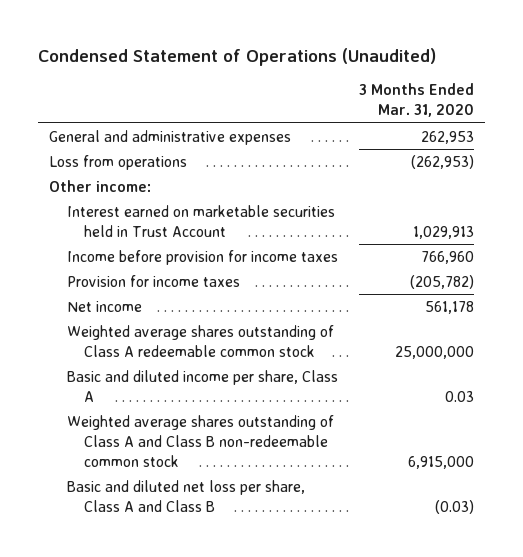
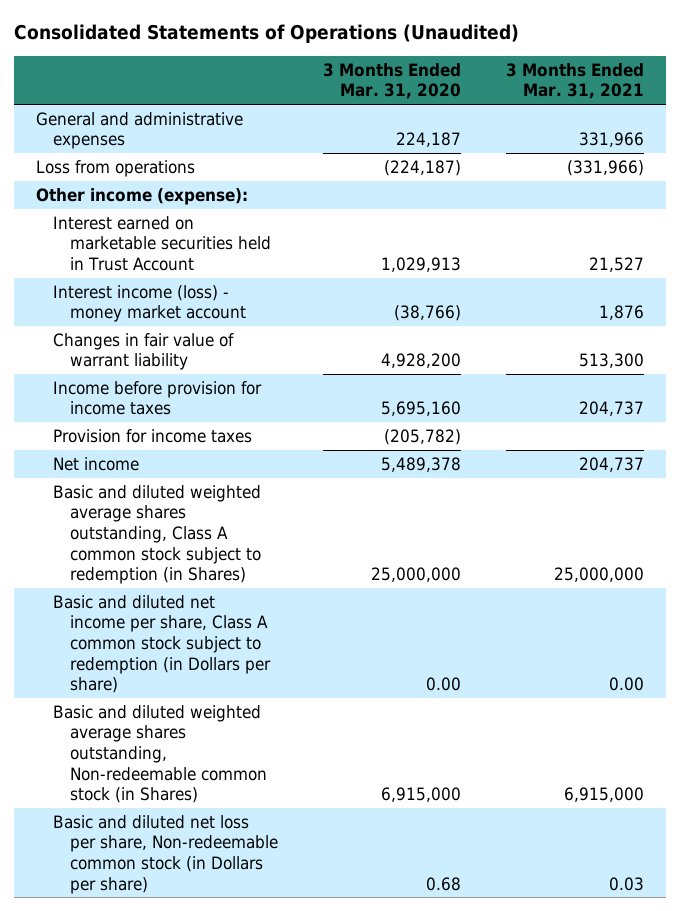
- Condensed Statement of Operations (Unaudited)
+ Consolidated Statements of Operations (Unaudited)
- | 3 Months Ended Mar. 31, 2020
+ | 3 Months Ended Mar. 31, 2020 | 3 Months Ended Mar. 31, 2021
- General and administrative expenses | 262,953
- Loss from operations | (262,953)
- Other income:
+ General and administrative expenses | 224,187 | 331,966
+ Loss from operations | (224,187) | (331,966)
+ Other income (expense):
- Income before provision for income taxes | 766,960
+ Interest income (loss) - money market account | (38,766) | 1,876
+ Changes in fair value of warrant liability | 4,928,200 | 513,300
+ Income before provision for income taxes | 5,695,160 | 204,737
- Net income | 561,178
- Weighted average shares outstanding of Class A redeemable common stock | 25,000,000
- Basic and diluted income per share, Class A | 0.03
- Weighted average shares outstanding of Class A and Class B non-redeemable common stock | 6,915,000
- Basic and diluted net loss per share, Class A and Class B | (0.03)
+ Net income | 5,489,378 | 204,737
+ Basic and diluted weighted average shares outstanding, Class A common stock subject to redemption (in Shares) | 25,000,000 | 25,000,000
+ Basic and diluted net income per share, Class A common stock subject to redemption (in Dollars per share) | 0.00 | 0.00
+ Basic and diluted weighted average shares outstanding, Non-redeemable common stock (in Shares) | 6,915,000 | 6,915,000
+ Basic and diluted net loss per share, Non-redeemable common stock (in Dollars per share) | 0.68 | 0.03

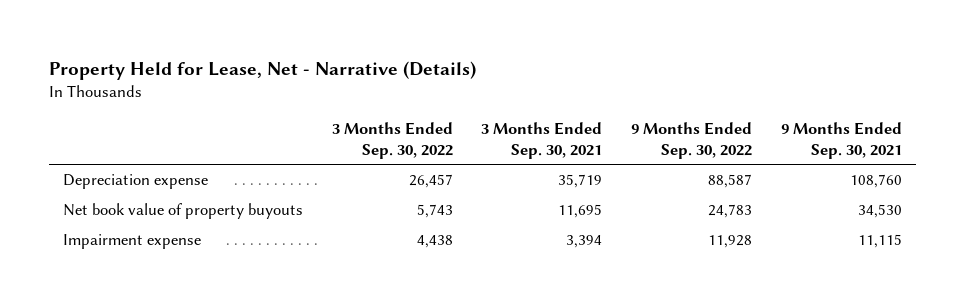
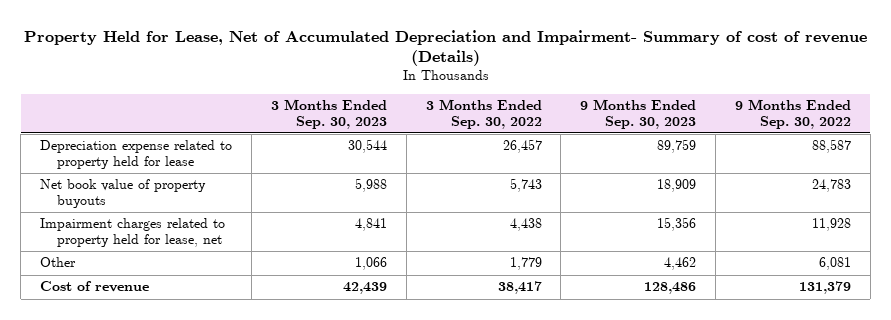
- Property Held for Lease, Net - Narrative (Details)
+ Property Held for Lease, Net of Accumulated Depreciation and Impairment- Summary of cost of revenue (Details)
- | 3 Months Ended Sep. 30, 2022 | 3 Months Ended Sep. 30, 2021 | 9 Months Ended Sep. 30, 2022 | 9 Months Ended Sep. 30, 2021
+ | 3 Months Ended Sep. 30, 2023 | 3 Months Ended Sep. 30, 2022 | 9 Months Ended Sep. 30, 2023 | 9 Months Ended Sep. 30, 2022
- Depreciation expense | 26,457 | 35,719 | 88,587 | 108,760
+ Depreciation expense related to property held for lease | 30,544 | 26,457 | 89,759 | 88,587
- Impairment expense | 4,438 | 3,394 | 11,928 | 11,115
+ Impairment charges related to property held for lease, net | 4,841 | 4,438 | 15,356 | 11,928
+ Other | 1,066 | 1,779 | 4,462 | 6,081
+ Cost of revenue | 42,439 | 38,417 | 128,486 | 131,379

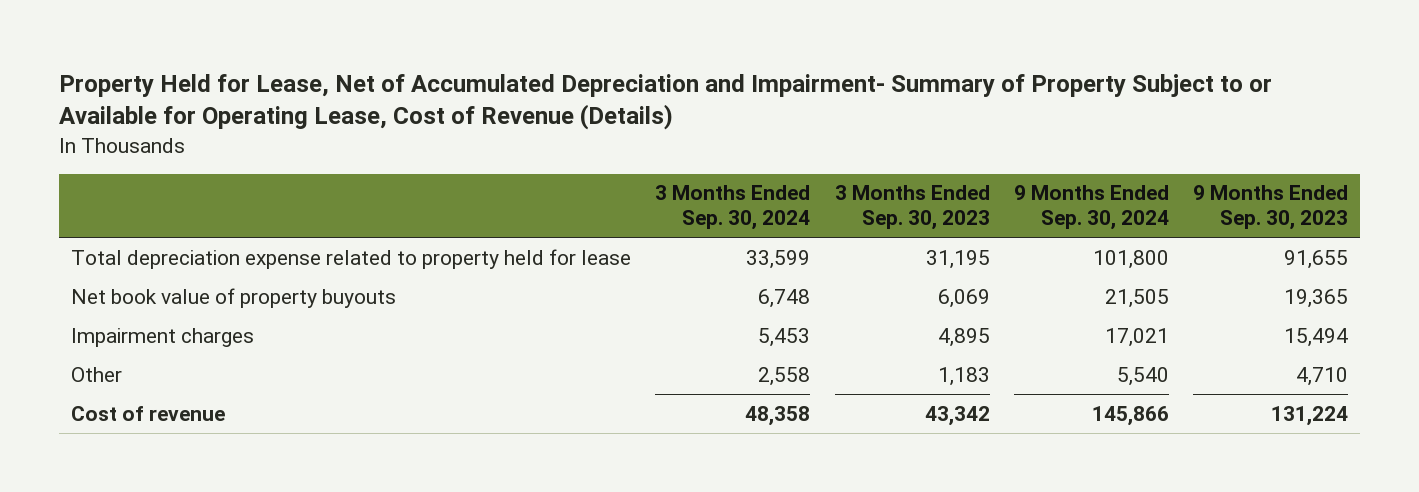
- Property Held for Lease, Net of Accumulated Depreciation and Impairment- Summary of cost of revenue (Details)
+ Property Held for Lease, Net of Accumulated Depreciation and Impairment- Summary of Property Subject to or Available for Operating Lease, Cost of Revenue (Details)
- | 3 Months Ended Sep. 30, 2023 | 3 Months Ended Sep. 30, 2022 | 9 Months Ended Sep. 30, 2023 | 9 Months Ended Sep. 30, 2022
+ | 3 Months Ended Sep. 30, 2024 | 3 Months Ended Sep. 30, 2023 | 9 Months Ended Sep. 30, 2024 | 9 Months Ended Sep. 30, 2023
- Depreciation expense related to property held for lease | 30,544 | 26,457 | 89,759 | 88,587
- Net book value of property buyouts | 5,988 | 5,743 | 18,909 | 24,783
- Impairment charges related to property held for lease, net | 4,841 | 4,438 | 15,356 | 11,928
- Other | 1,066 | 1,779 | 4,462 | 6,081
- Cost of revenue | 42,439 | 38,417 | 128,486 | 131,379
+ Total depreciation expense related to property held for lease | 33,599 | 31,195 | 101,800 | 91,655
+ Net book value of property buyouts | 6,748 | 6,069 | 21,505 | 19,365
+ Impairment charges | 5,453 | 4,895 | 17,021 | 15,494
+ Other | 2,558 | 1,183 | 5,540 | 4,710
+ Cost of revenue | 48,358 | 43,342 | 145,866 | 131,224

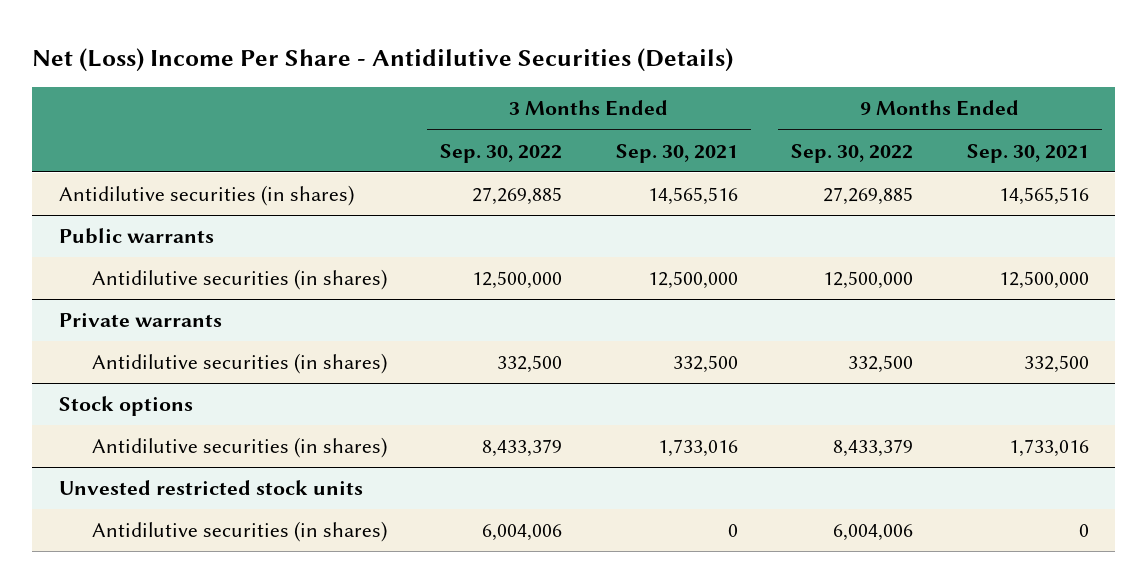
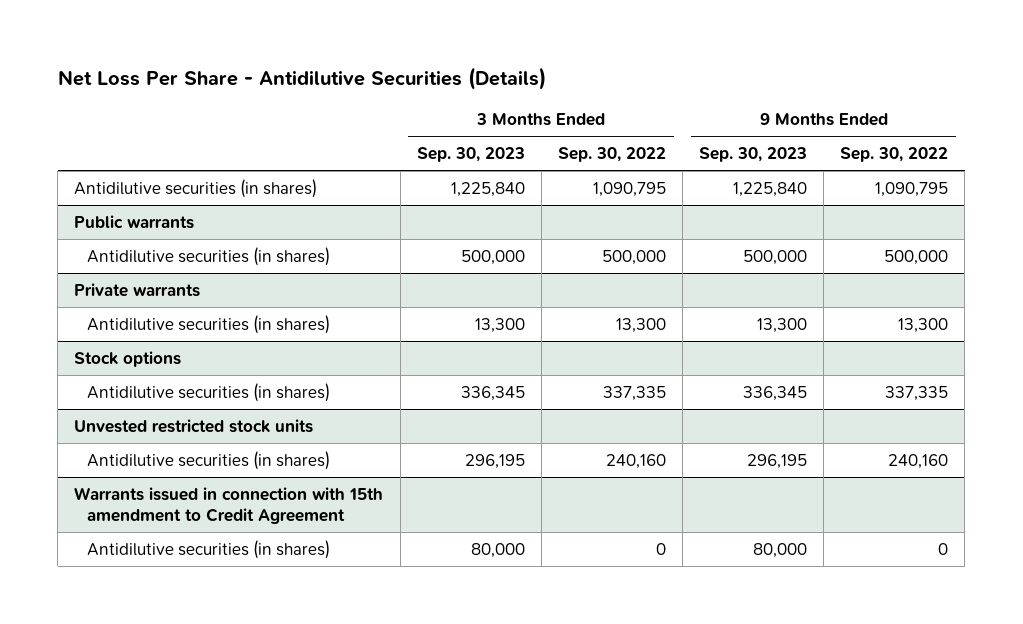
- Net (Loss) Income Per Share - Antidilutive Securities (Details)
+ Net Loss Per Share - Antidilutive Securities (Details)
- | 3 Months Ended Sep. 30, 2022 | 3 Months Ended Sep. 30, 2021 | 9 Months Ended Sep. 30, 2022 | 9 Months Ended Sep. 30, 2021
+ | 3 Months Ended Sep. 30, 2023 | 3 Months Ended Sep. 30, 2022 | 9 Months Ended Sep. 30, 2023 | 9 Months Ended Sep. 30, 2022
- Antidilutive securities (in shares) | 27,269,885 | 14,565,516 | 27,269,885 | 14,565,516
+ Antidilutive securities (in shares) | 1,225,840 | 1,090,795 | 1,225,840 | 1,090,795
@ Public warrants
- Antidilutive securities (in shares) | 12,500,000 | 12,500,000 | 12,500,000 | 12,500,000
+ Antidilutive securities (in shares) | 500,000 | 500,000 | 500,000 | 500,000
@ Private warrants
- Antidilutive securities (in shares) | 332,500 | 332,500 | 332,500 | 332,500
+ Antidilutive securities (in shares) | 13,300 | 13,300 | 13,300 | 13,300
@ Stock options
- Antidilutive securities (in shares) | 8,433,379 | 1,733,016 | 8,433,379 | 1,733,016
+ Antidilutive securities (in shares) | 336,345 | 337,335 | 336,345 | 337,335
@ Unvested restricted stock units
- Antidilutive securities (in shares) | 6,004,006 | 0 | 6,004,006 | 0
+ Antidilutive securities (in shares) | 296,195 | 240,160 | 296,195 | 240,160
+ Warrants issued in connection with 15th amendment to Credit Agreement
+ Antidilutive securities (in shares) | 80,000 | 0 | 80,000 | 0

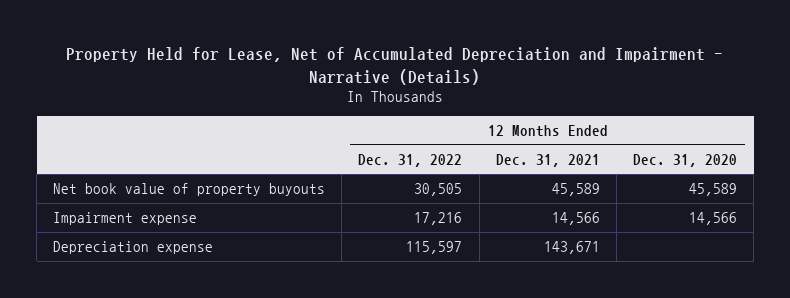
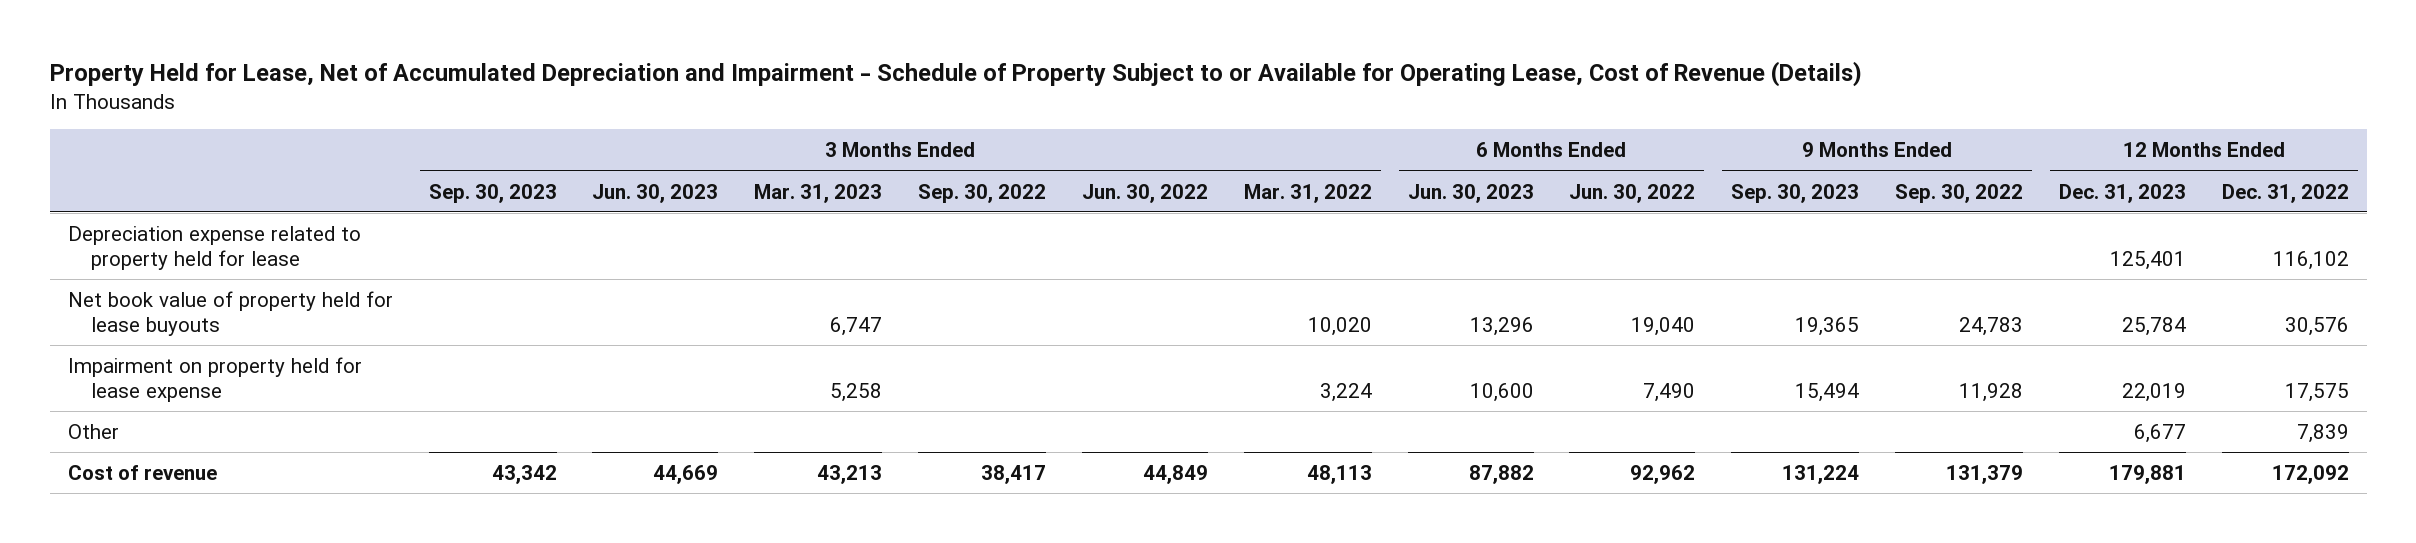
- Property Held for Lease, Net of Accumulated Depreciation and Impairment - Narrative (Details)
+ Property Held for Lease, Net of Accumulated Depreciation and Impairment - Schedule of Property Subject to or Available for Operating Lease, Cost of Revenue (Details)
- | 12 Months Ended Dec. 31, 2022 | 12 Months Ended Dec. 31, 2021 | 12 Months Ended Dec. 31, 2020
+ | 3 Months Ended Sep. 30, 2023 | 3 Months Ended Jun. 30, 2023 | 3 Months Ended Mar. 31, 2023 | 3 Months Ended Sep. 30, 2022 | 3 Months Ended Jun. 30, 2022 | 3 Months Ended Mar. 31, 2022 | 6 Months Ended Jun. 30, 2023 | 6 Months Ended Jun. 30, 2022 | 9 Months Ended Sep. 30, 2023 | 9 Months Ended Sep. 30, 2022 | 12 Months Ended Dec. 31, 2023 | 12 Months Ended Dec. 31, 2022
- Net book value of property buyouts | 30,505 | 45,589 | 45,589
- Impairment expense | 17,216 | 14,566 | 14,566
- Depreciation expense | 115,597 | 143,671 |
+ Depreciation expense related to property held for lease | | | | | | | | | | | 125,401 | 116,102
+ Net book value of property held for lease buyouts | | | 6,747 | | | 10,020 | 13,296 | 19,040 | 19,365 | 24,783 | 25,784 | 30,576
+ Impairment on property held for lease expense | | | 5,258 | | | 3,224 | 10,600 | 7,490 | 15,494 | 11,928 | 22,019 | 17,575
+ Other | | | | | | | | | | | 6,677 | 7,839
+ Cost of revenue | 43,342 | 44,669 | 43,213 | 38,417 | 44,849 | 48,113 | 87,882 | 92,962 | 131,224 | 131,379 | 179,881 | 172,092

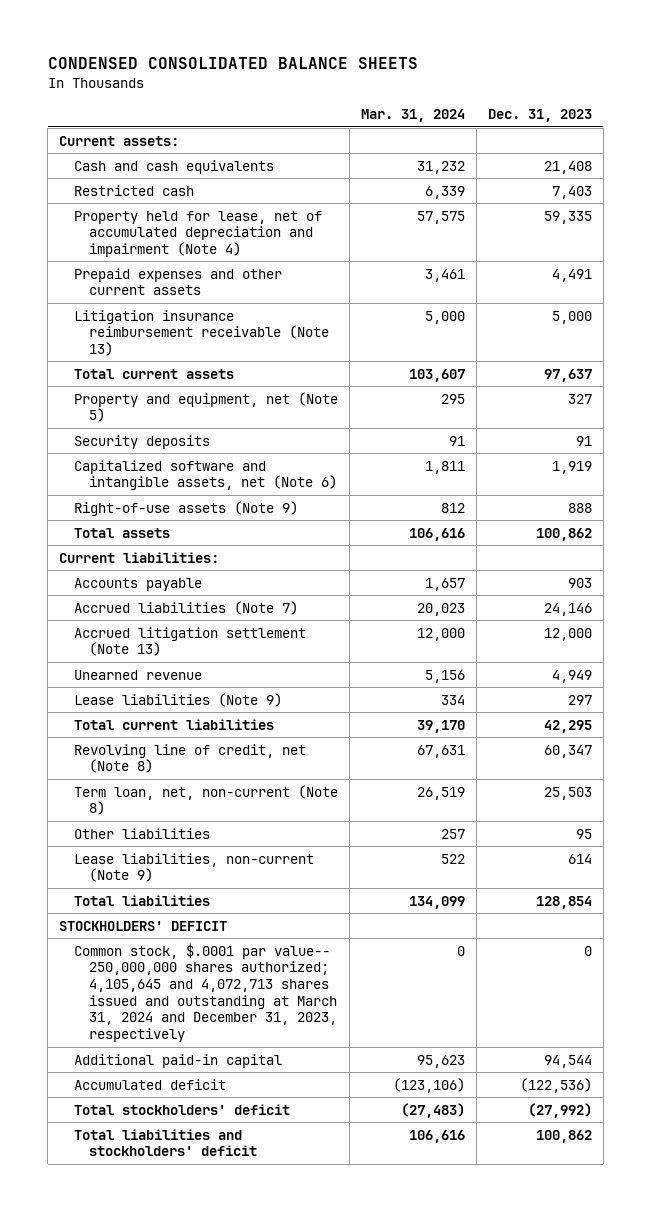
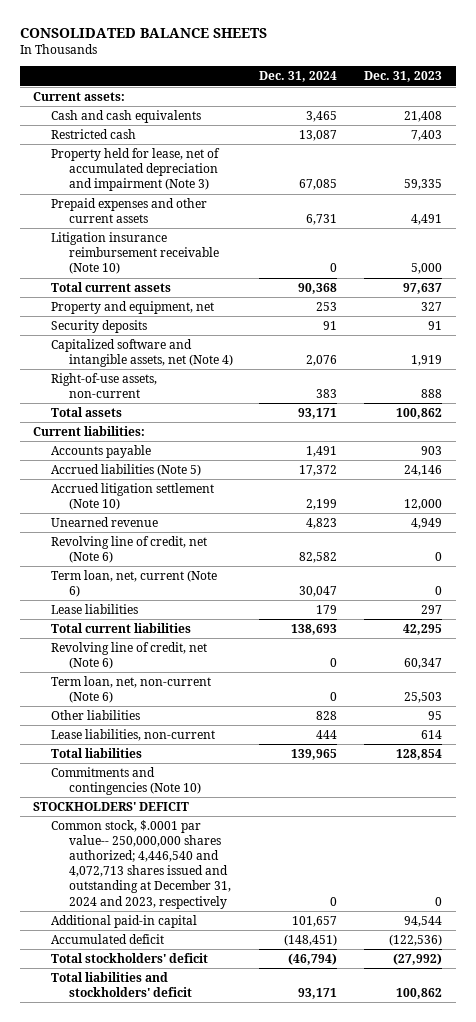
- CONDENSED CONSOLIDATED BALANCE SHEETS
+ CONSOLIDATED BALANCE SHEETS
- | Mar. 31, 2024 | Dec. 31, 2023
+ | Dec. 31, 2024 | Dec. 31, 2023
- Property held for lease, net of accumulated depreciation and impairment (Note 4) | 57,575 | 59,335
+ Property held for lease, net of accumulated depreciation and impairment (Note 3) | 67,085 | 59,335
- Litigation insurance reimbursement receivable (Note 13) | 5,000 | 5,000
+ Litigation insurance reimbursement receivable (Note 10) | 0 | 5,000
- Property and equipment, net (Note 5) | 295 | 327
+ Property and equipment, net | 253 | 327
- Capitalized software and intangible assets, net (Note 6) | 1,811 | 1,919
- Right-of-use assets (Note 9) | 812 | 888
+ Capitalized software and intangible assets, net (Note 4) | 2,076 | 1,919
+ Right-of-use assets, non-current | 383 | 888
- Accrued liabilities (Note 7) | 20,023 | 24,146
- Accrued litigation settlement (Note 13) | 12,000 | 12,000
+ Accrued liabilities (Note 5) | 17,372 | 24,146
+ Accrued litigation settlement (Note 10) | 2,199 | 12,000
- Lease liabilities (Note 9) | 334 | 297
+ Revolving line of credit, net (Note 6) | 82,582 | 0
+ Term loan, net, current (Note 6) | 30,047 | 0
+ Lease liabilities | 179 | 297
- Revolving line of credit, net (Note 8) | 67,631 | 60,347
- Term loan, net, non-current (Note 8) | 26,519 | 25,503
+ Revolving line of credit, net (Note 6) | 0 | 60,347
+ Term loan, net, non-current (Note 6) | 0 | 25,503
- Lease liabilities, non-current (Note 9) | 522 | 614
+ Lease liabilities, non-current | 444 | 614
+ Commitments and contingencies (Note 10)
- Common stock, $.0001 par value-- 250,000,000 shares authorized; 4,105,645 and 4,072,713 shares issued and outstanding at March 31, 2024 and December 31, 2023, respectively | 0 | 0
+ Common stock, $.0001 par value-- 250,000,000 shares authorized; 4,446,540 and 4,072,713 shares issued and outstanding at December 31, 2024 and 2023, respectively | 0 | 0

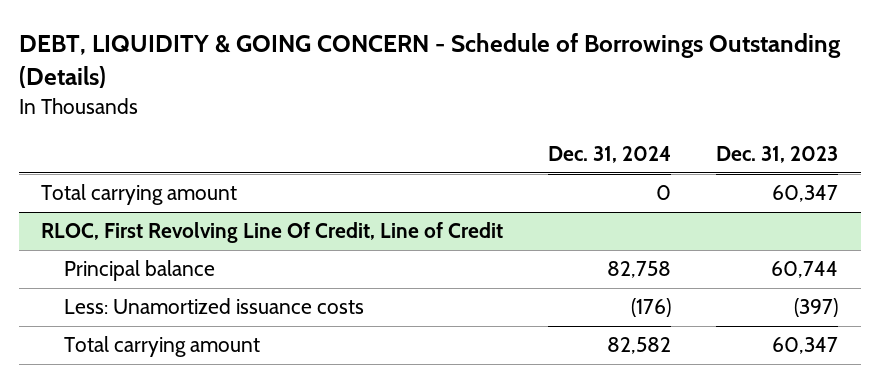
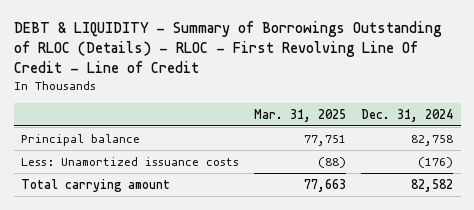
- DEBT, LIQUIDITY & GOING CONCERN - Schedule of Borrowings Outstanding (Details)
+ DEBT & LIQUIDITY - Summary of Borrowings Outstanding of RLOC (Details) - RLOC - First Revolving Line Of Credit - Line of Credit
- | Dec. 31, 2024 | Dec. 31, 2023
+ | Mar. 31, 2025 | Dec. 31, 2024
- Total carrying amount | 0 | 60,347
- RLOC, First Revolving Line Of Credit, Line of Credit

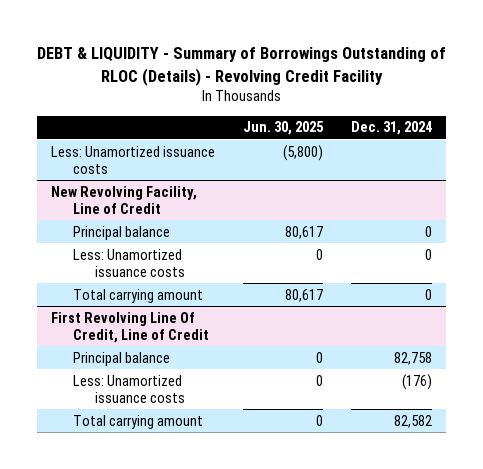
- DEBT & LIQUIDITY - Summary of Borrowings Outstanding of RLOC (Details) - RLOC - First Revolving Line Of Credit - Line of Credit
+ DEBT & LIQUIDITY - Summary of Borrowings Outstanding of RLOC (Details) - Revolving Credit Facility
- | Mar. 31, 2025 | Dec. 31, 2024
+ | Jun. 30, 2025 | Dec. 31, 2024
+ Less: Unamortized issuance costs | (5,800) |
+ New Revolving Facility, Line of Credit
+ Principal balance | 80,617 | 0
+ Less: Unamortized issuance costs | 0 | 0
+ Total carrying amount | 80,617 | 0
+ First Revolving Line Of Credit, Line of Credit

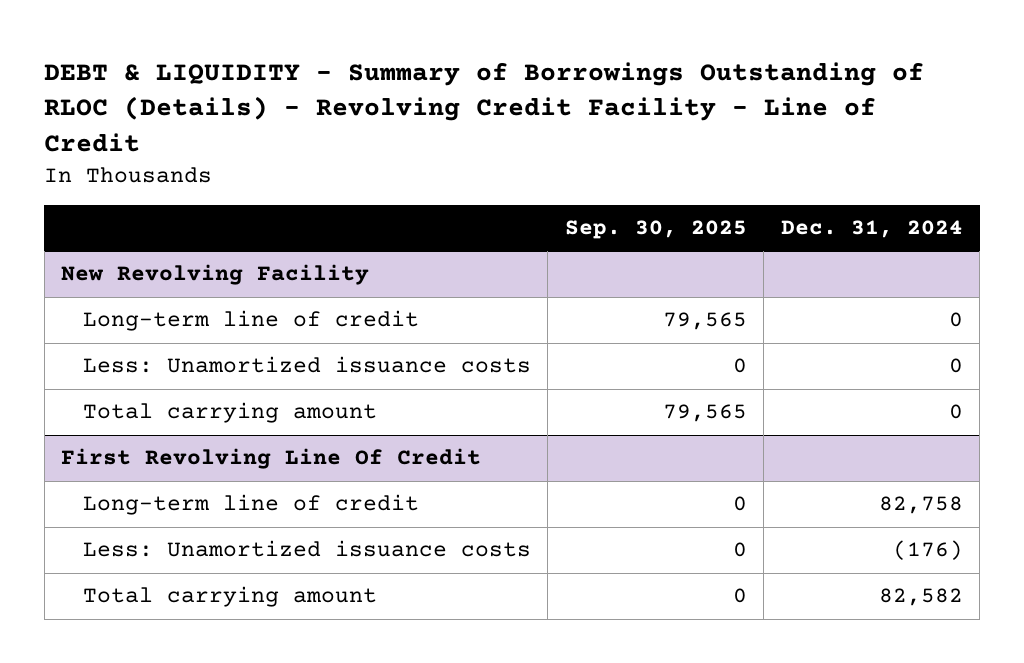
- DEBT & LIQUIDITY - Summary of Borrowings Outstanding of RLOC (Details) - Revolving Credit Facility
+ DEBT & LIQUIDITY - Summary of Borrowings Outstanding of RLOC (Details) - Revolving Credit Facility - Line of Credit
- | Jun. 30, 2025 | Dec. 31, 2024
+ | Sep. 30, 2025 | Dec. 31, 2024
- Less: Unamortized issuance costs | (5,800) |
- New Revolving Facility, Line of Credit
- Principal balance | 80,617 | 0
+ New Revolving Facility
+ Long-term line of credit | 79,565 | 0
- First Revolving Line Of Credit, Line of Credit
- Principal balance | 0 | 82,758
+ First Revolving Line Of Credit
+ Long-term line of credit | 0 | 82,758

